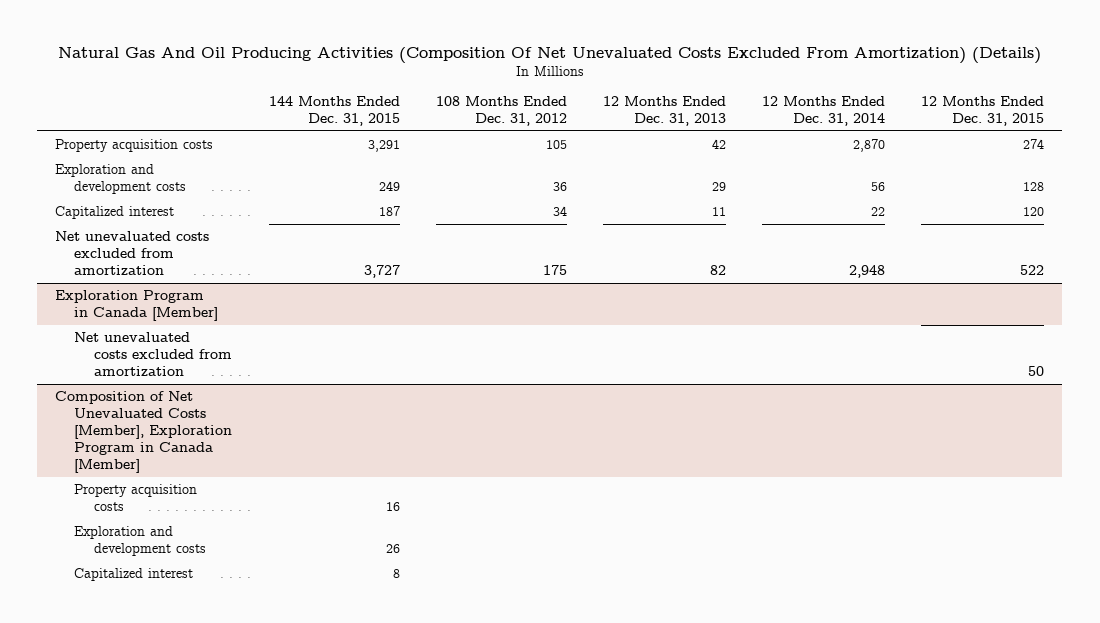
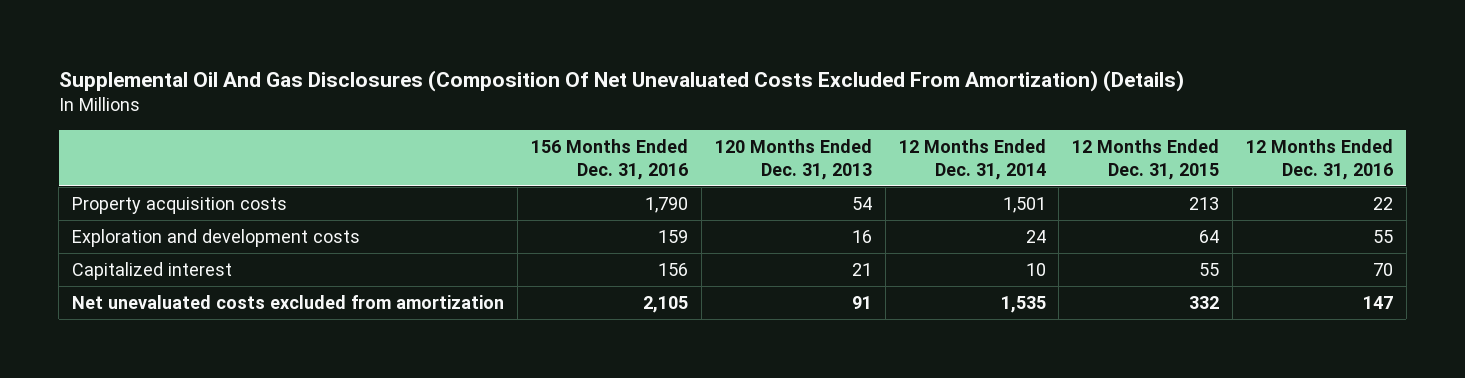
- Natural Gas And Oil Producing Activities (Composition Of Net Unevaluated Costs Excluded From Amortization) (Details)
+ Supplemental Oil And Gas Disclosures (Composition Of Net Unevaluated Costs Excluded From Amortization) (Details)
- | 144 Months Ended Dec. 31, 2015 | 108 Months Ended Dec. 31, 2012 | 12 Months Ended Dec. 31, 2013 | 12 Months Ended Dec. 31, 2014 | 12 Months Ended Dec. 31, 2015
+ | 156 Months Ended Dec. 31, 2016 | 120 Months Ended Dec. 31, 2013 | 12 Months Ended Dec. 31, 2014 | 12 Months Ended Dec. 31, 2015 | 12 Months Ended Dec. 31, 2016
- Property acquisition costs | 3,291 | 105 | 42 | 2,870 | 274
- Exploration and development costs | 249 | 36 | 29 | 56 | 128
- Capitalized interest | 187 | 34 | 11 | 22 | 120
- Net unevaluated costs excluded from amortization | 3,727 | 175 | 82 | 2,948 | 522
- Exploration Program in Canada [Member]
- Net unevaluated costs excluded from amortization | | | | | 50
- Composition of Net Unevaluated Costs [Member], Exploration Program in Canada [Member]
- Property acquisition costs | 16 | | | |
- Exploration and development costs | 26 | | | |
- Capitalized interest | 8 | | | |
+ Property acquisition costs | 1,790 | 54 | 1,501 | 213 | 22
+ Exploration and development costs | 159 | 16 | 24 | 64 | 55
+ Capitalized interest | 156 | 21 | 10 | 55 | 70
+ Net unevaluated costs excluded from amortization | 2,105 | 91 | 1,535 | 332 | 147

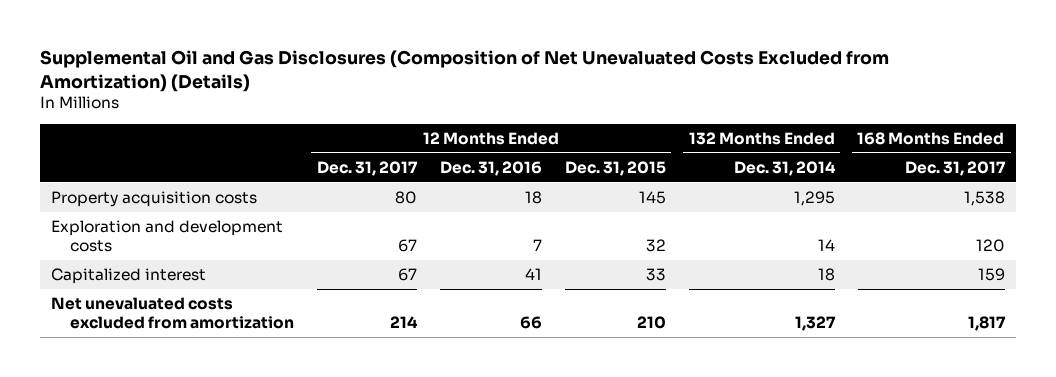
- Supplemental Oil And Gas Disclosures (Composition Of Net Unevaluated Costs Excluded From Amortization) (Details)
+ Supplemental Oil and Gas Disclosures (Composition of Net Unevaluated Costs Excluded from Amortization) (Details)
- | 156 Months Ended Dec. 31, 2016 | 120 Months Ended Dec. 31, 2013 | 12 Months Ended Dec. 31, 2014 | 12 Months Ended Dec. 31, 2015 | 12 Months Ended Dec. 31, 2016
+ | 12 Months Ended Dec. 31, 2017 | 12 Months Ended Dec. 31, 2016 | 12 Months Ended Dec. 31, 2015 | 132 Months Ended Dec. 31, 2014 | 168 Months Ended Dec. 31, 2017
- Property acquisition costs | 1,790 | 54 | 1,501 | 213 | 22
- Exploration and development costs | 159 | 16 | 24 | 64 | 55
- Capitalized interest | 156 | 21 | 10 | 55 | 70
- Net unevaluated costs excluded from amortization | 2,105 | 91 | 1,535 | 332 | 147
+ Property acquisition costs | 80 | 18 | 145 | 1,295 | 1,538
+ Exploration and development costs | 67 | 7 | 32 | 14 | 120
+ Capitalized interest | 67 | 41 | 33 | 18 | 159
+ Net unevaluated costs excluded from amortization | 214 | 66 | 210 | 1,327 | 1,817

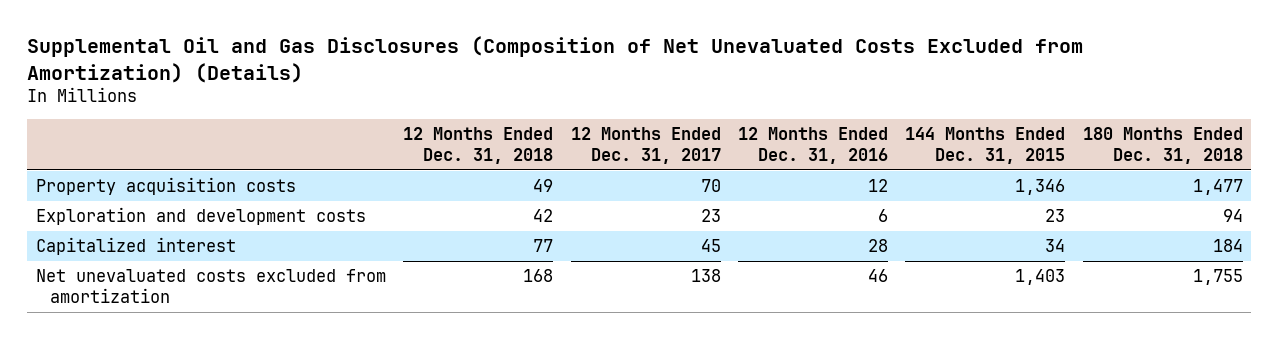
- | 12 Months Ended Dec. 31, 2017 | 12 Months Ended Dec. 31, 2016 | 12 Months Ended Dec. 31, 2015 | 132 Months Ended Dec. 31, 2014 | 168 Months Ended Dec. 31, 2017
+ | 12 Months Ended Dec. 31, 2018 | 12 Months Ended Dec. 31, 2017 | 12 Months Ended Dec. 31, 2016 | 144 Months Ended Dec. 31, 2015 | 180 Months Ended Dec. 31, 2018
- Property acquisition costs | 80 | 18 | 145 | 1,295 | 1,538
- Exploration and development costs | 67 | 7 | 32 | 14 | 120
- Capitalized interest | 67 | 41 | 33 | 18 | 159
- Net unevaluated costs excluded from amortization | 214 | 66 | 210 | 1,327 | 1,817
+ Property acquisition costs | 49 | 70 | 12 | 1,346 | 1,477
+ Exploration and development costs | 42 | 23 | 6 | 23 | 94
+ Capitalized interest | 77 | 45 | 28 | 34 | 184
+ Net unevaluated costs excluded from amortization | 168 | 138 | 46 | 1,403 | 1,755

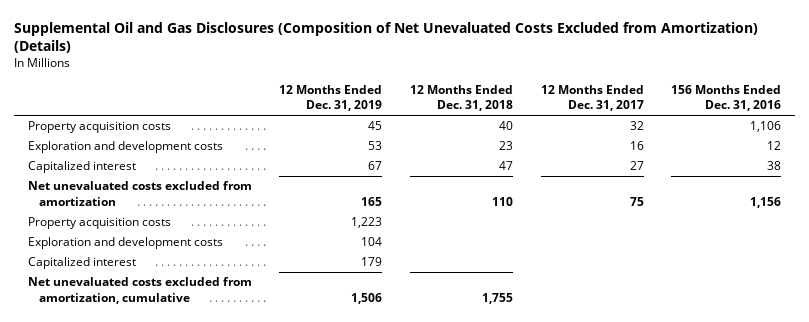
- | 12 Months Ended Dec. 31, 2018 | 12 Months Ended Dec. 31, 2017 | 12 Months Ended Dec. 31, 2016 | 144 Months Ended Dec. 31, 2015 | 180 Months Ended Dec. 31, 2018
+ | 12 Months Ended Dec. 31, 2019 | 12 Months Ended Dec. 31, 2018 | 12 Months Ended Dec. 31, 2017 | 156 Months Ended Dec. 31, 2016
- Property acquisition costs | 49 | 70 | 12 | 1,346 | 1,477
- Exploration and development costs | 42 | 23 | 6 | 23 | 94
- Capitalized interest | 77 | 45 | 28 | 34 | 184
- Net unevaluated costs excluded from amortization | 168 | 138 | 46 | 1,403 | 1,755
+ Property acquisition costs | 45 | 40 | 32 | 1,106
+ Exploration and development costs | 53 | 23 | 16 | 12
+ Capitalized interest | 67 | 47 | 27 | 38
+ Net unevaluated costs excluded from amortization | 165 | 110 | 75 | 1,156
+ Property acquisition costs | 1,223 | | |
+ Exploration and development costs | 104 | | |
+ Capitalized interest | 179 | | |
+ Net unevaluated costs excluded from amortization, cumulative | 1,506 | 1,755 | |

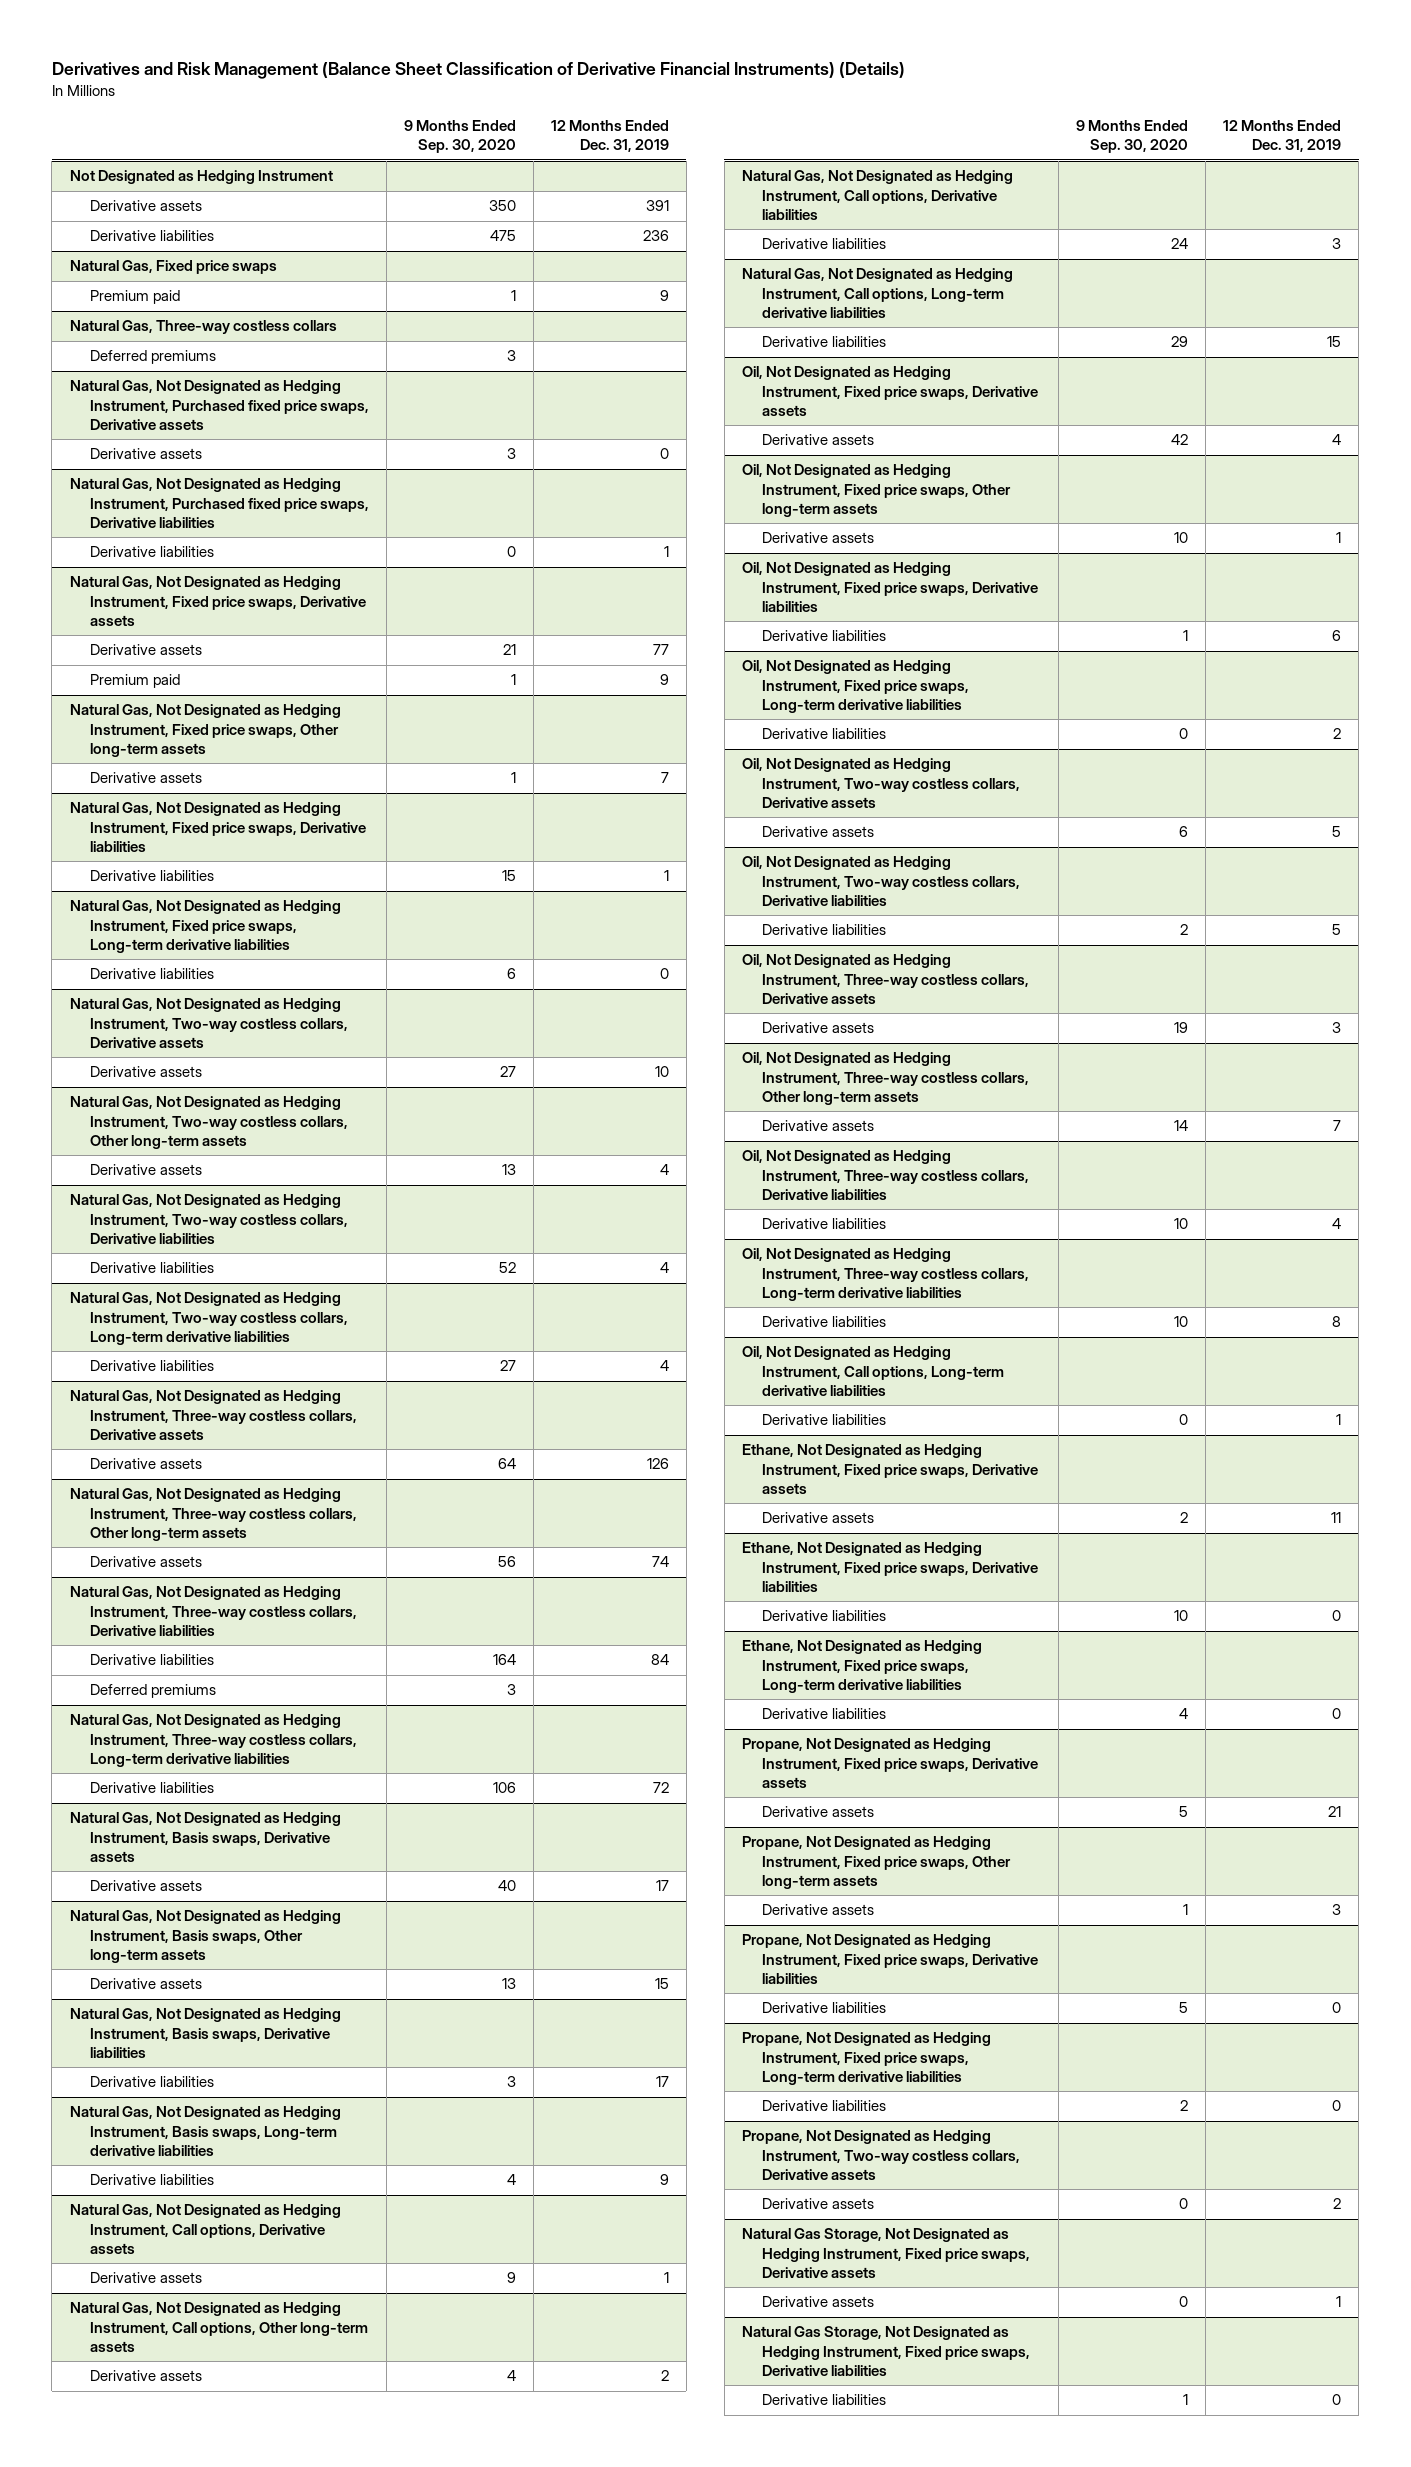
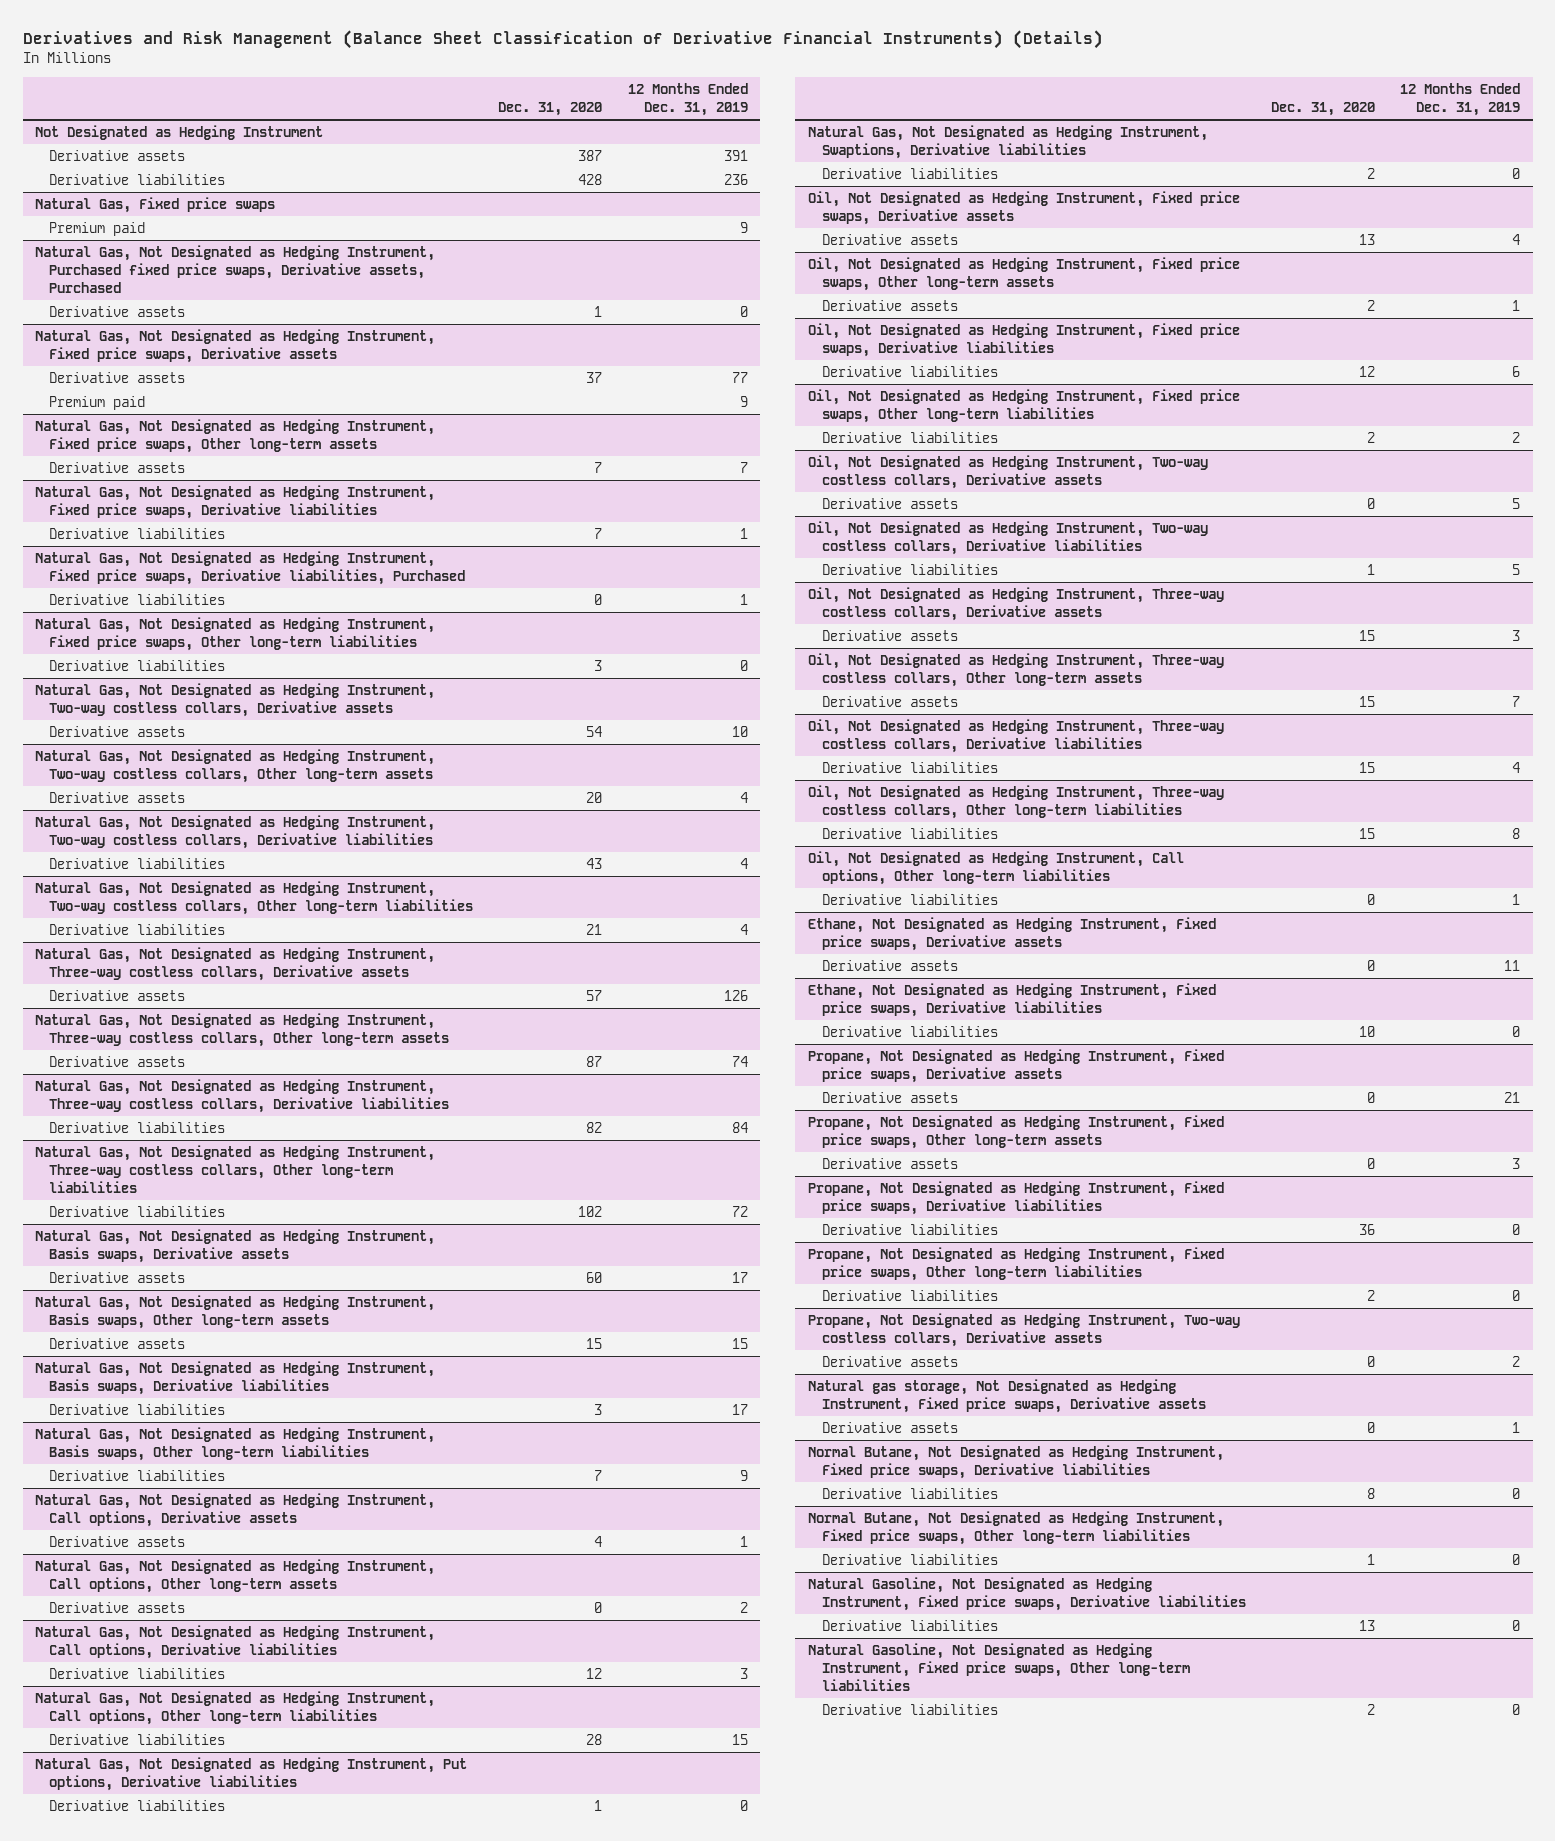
- | 9 Months Ended Sep. 30, 2020 | 12 Months Ended Dec. 31, 2019
+ | Dec. 31, 2020 | 12 Months Ended Dec. 31, 2019
- Natural Gas, Three-way costless collars
- Deferred premiums | 3 |
- Natural Gas, Not Designated as Hedging Instrument, Purchased fixed price swaps, Derivative assets
+ Natural Gas, Not Designated as Hedging Instrument, Purchased fixed price swaps, Derivative assets, Purchased
- Natural Gas, Not Designated as Hedging Instrument, Purchased fixed price swaps, Derivative liabilities
- Derivative liabilities | 0 | 1
- Natural Gas, Not Designated as Hedging Instrument, Fixed price swaps, Long-term derivative liabilities
+ Natural Gas, Not Designated as Hedging Instrument, Fixed price swaps, Derivative liabilities, Purchased
+ Derivative liabilities | 0 | 1
+ Natural Gas, Not Designated as Hedging Instrument, Fixed price swaps, Other long-term liabilities
- Natural Gas, Not Designated as Hedging Instrument, Two-way costless collars, Long-term derivative liabilities
+ Natural Gas, Not Designated as Hedging Instrument, Two-way costless collars, Other long-term liabilities
@ Natural Gas, Not Designated as Hedging Instrument, Three-way costless collars, Derivative liabilities
- Deferred premiums | 3 |
- Natural Gas, Not Designated as Hedging Instrument, Three-way costless collars, Long-term derivative liabilities
+ Natural Gas, Not Designated as Hedging Instrument, Three-way costless collars, Other long-term liabilities
- Natural Gas, Not Designated as Hedging Instrument, Basis swaps, Long-term derivative liabilities
+ Natural Gas, Not Designated as Hedging Instrument, Basis swaps, Other long-term liabilities
- Natural Gas, Not Designated as Hedging Instrument, Call options, Long-term derivative liabilities
+ Natural Gas, Not Designated as Hedging Instrument, Call options, Other long-term liabilities
+ Natural Gas, Not Designated as Hedging Instrument, Put options, Derivative liabilities
+ Derivative liabilities | 1 | 0
+ Natural Gas, Not Designated as Hedging Instrument, Swaptions, Derivative liabilities
+ Derivative liabilities | 2 | 0
- Oil, Not Designated as Hedging Instrument, Fixed price swaps, Long-term derivative liabilities
+ Oil, Not Designated as Hedging Instrument, Fixed price swaps, Other long-term liabilities
- Oil, Not Designated as Hedging Instrument, Three-way costless collars, Long-term derivative liabilities
+ Oil, Not Designated as Hedging Instrument, Three-way costless collars, Other long-term liabilities
- Oil, Not Designated as Hedging Instrument, Call options, Long-term derivative liabilities
+ Oil, Not Designated as Hedging Instrument, Call options, Other long-term liabilities
- Ethane, Not Designated as Hedging Instrument, Fixed price swaps, Long-term derivative liabilities
- Derivative liabilities | 4 | 0
- Propane, Not Designated as Hedging Instrument, Fixed price swaps, Long-term derivative liabilities
+ Propane, Not Designated as Hedging Instrument, Fixed price swaps, Other long-term liabilities
- Natural Gas Storage, Not Designated as Hedging Instrument, Fixed price swaps, Derivative assets
+ Natural gas storage, Not Designated as Hedging Instrument, Fixed price swaps, Derivative assets
- Natural Gas Storage, Not Designated as Hedging Instrument, Fixed price swaps, Derivative liabilities
+ Normal Butane, Not Designated as Hedging Instrument, Fixed price swaps, Derivative liabilities
+ Normal Butane, Not Designated as Hedging Instrument, Fixed price swaps, Other long-term liabilities
+ Derivative liabilities | 1 | 0
+ Natural Gasoline, Not Designated as Hedging Instrument, Fixed price swaps, Derivative liabilities
+ Derivative liabilities | 13 | 0
+ Natural Gasoline, Not Designated as Hedging Instrument, Fixed price swaps, Other long-term liabilities
+ Derivative liabilities | 2 | 0

